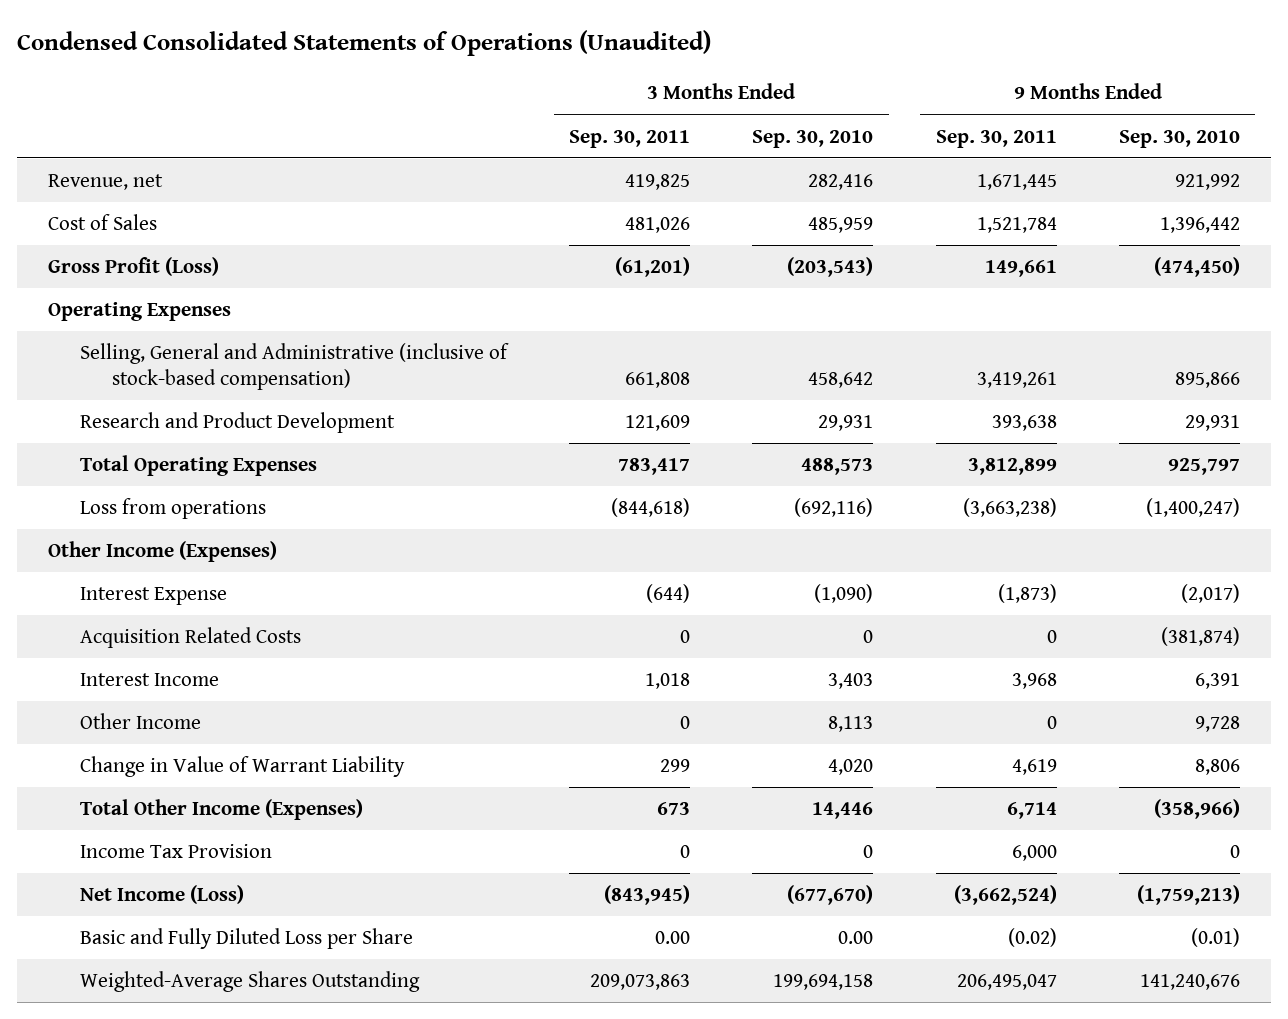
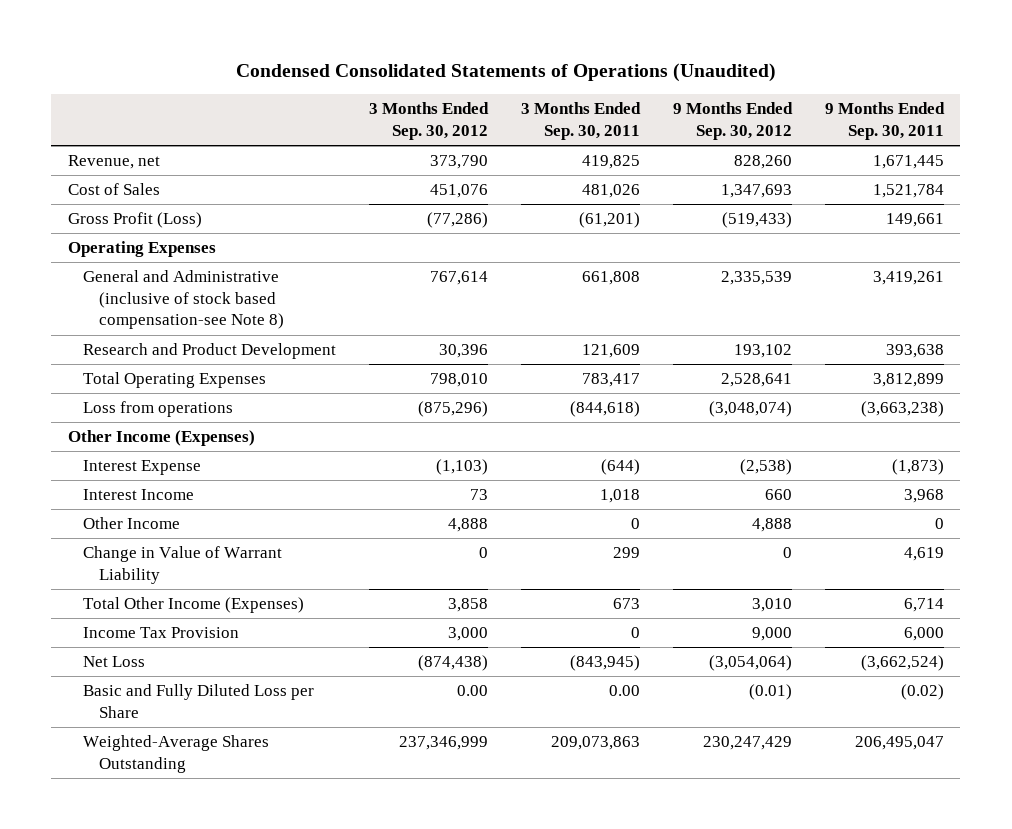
- | 3 Months Ended Sep. 30, 2011 | 3 Months Ended Sep. 30, 2010 | 9 Months Ended Sep. 30, 2011 | 9 Months Ended Sep. 30, 2010
+ | 3 Months Ended Sep. 30, 2012 | 3 Months Ended Sep. 30, 2011 | 9 Months Ended Sep. 30, 2012 | 9 Months Ended Sep. 30, 2011
- Selling, General and Administrative (inclusive of stock-based compensation) | 661,808 | 458,642 | 3,419,261 | 895,866
+ General and Administrative (inclusive of stock based compensation-see Note 8) | 767,614 | 661,808 | 2,335,539 | 3,419,261
- Acquisition Related Costs | 0 | 0 | 0 | (381,874)
- Net Income (Loss) | (843,945) | (677,670) | (3,662,524) | (1,759,213)
+ Net Loss | (874,438) | (843,945) | (3,054,064) | (3,662,524)

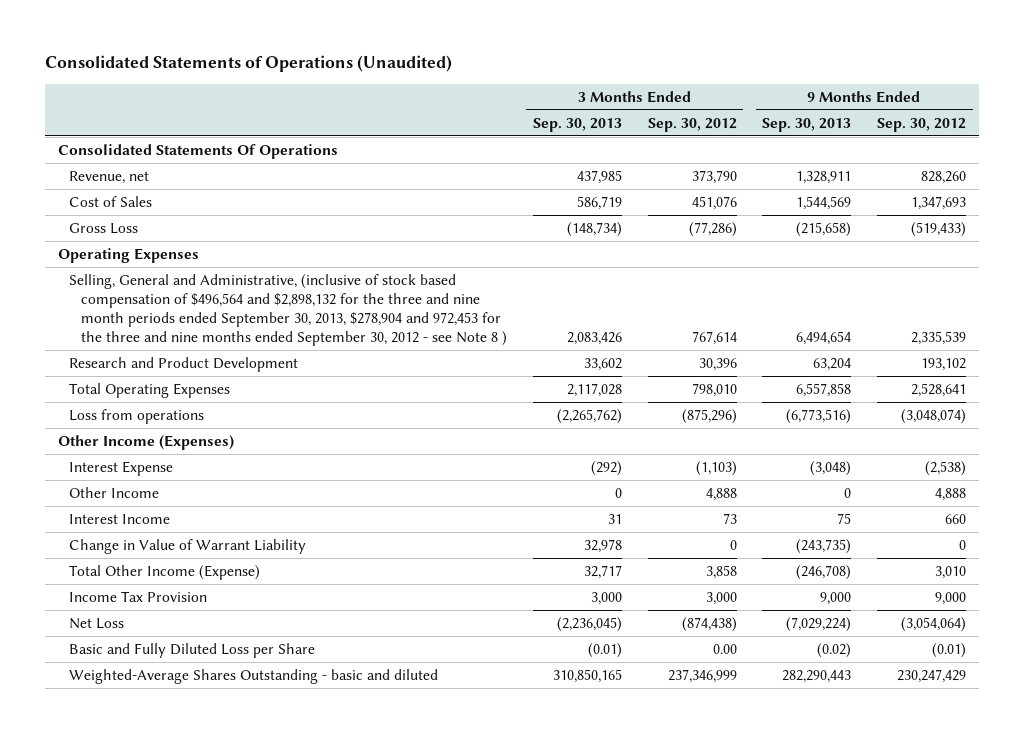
- Condensed Consolidated Statements of Operations (Unaudited)
+ Consolidated Statements of Operations (Unaudited)
- | 3 Months Ended Sep. 30, 2012 | 3 Months Ended Sep. 30, 2011 | 9 Months Ended Sep. 30, 2012 | 9 Months Ended Sep. 30, 2011
+ | 3 Months Ended Sep. 30, 2013 | 3 Months Ended Sep. 30, 2012 | 9 Months Ended Sep. 30, 2013 | 9 Months Ended Sep. 30, 2012
+ Consolidated Statements Of Operations
- Gross Profit (Loss) | (77,286) | (61,201) | (519,433) | 149,661
+ Gross Loss | (148,734) | (77,286) | (215,658) | (519,433)
- General and Administrative (inclusive of stock based compensation-see Note 8) | 767,614 | 661,808 | 2,335,539 | 3,419,261
+ Selling, General and Administrative, (inclusive of stock based compensation of $496,564 and $2,898,132 for the three and nine month periods ended September 30, 2013, $278,904 and 972,453 for the three and nine months ended September 30, 2012 - see Note 8 ) | 2,083,426 | 767,614 | 6,494,654 | 2,335,539
moved down: Interest Income | 31 | 73 | 75 | 660
- Total Other Income (Expenses) | 3,858 | 673 | 3,010 | 6,714
+ Total Other Income (Expense) | 32,717 | 3,858 | (246,708) | 3,010
- Weighted-Average Shares Outstanding | 237,346,999 | 209,073,863 | 230,247,429 | 206,495,047
+ Weighted-Average Shares Outstanding - basic and diluted | 310,850,165 | 237,346,999 | 282,290,443 | 230,247,429

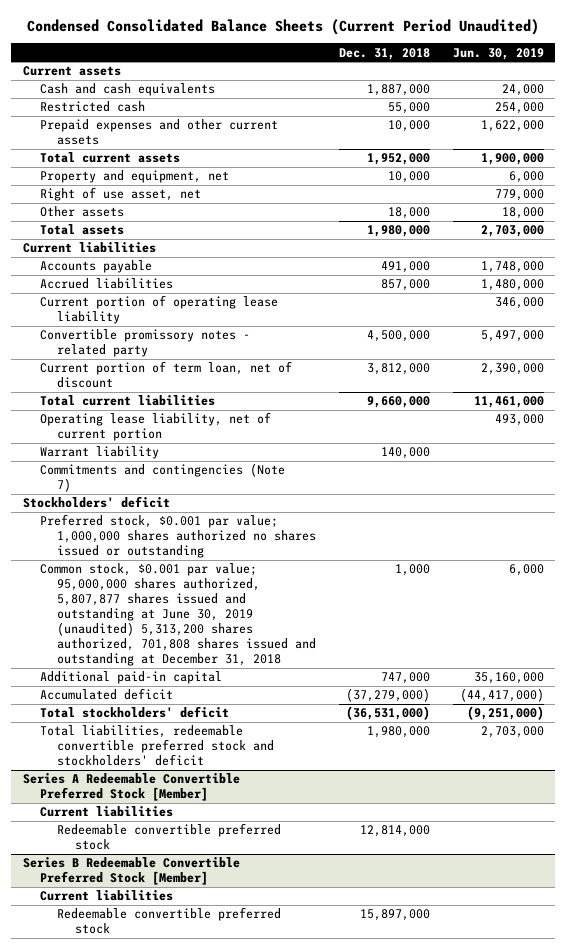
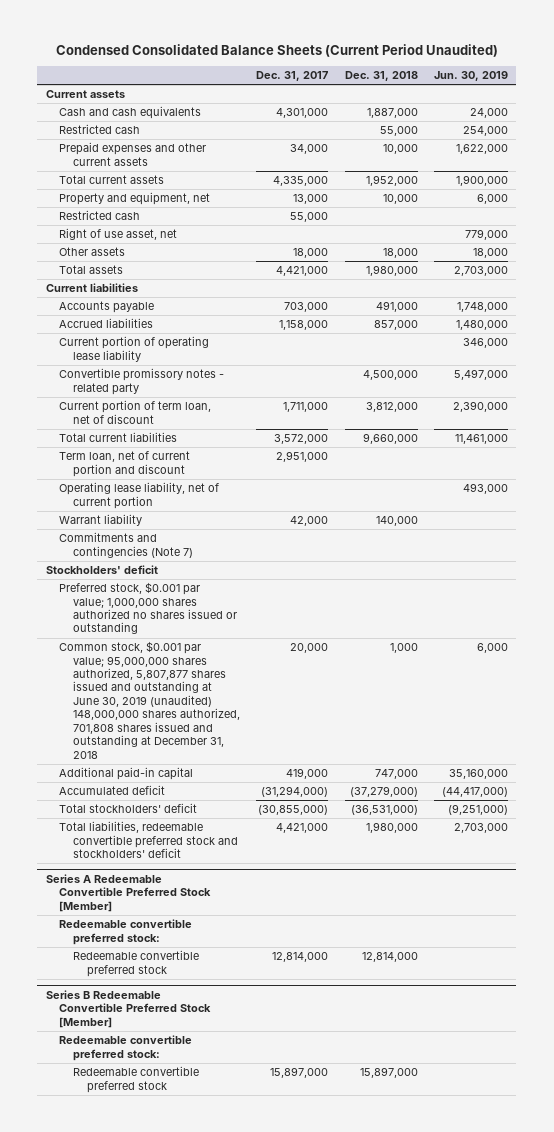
- | Dec. 31, 2018 | Jun. 30, 2019
+ | Dec. 31, 2017 | Dec. 31, 2018 | Jun. 30, 2019
+ Restricted cash | 55,000 | |
+ Term loan, net of current portion and discount | 2,951,000 | |
- Common stock, $0.001 par value; 95,000,000 shares authorized, 5,807,877 shares issued and outstanding at June 30, 2019 (unaudited) 5,313,200 shares authorized, 701,808 shares issued and outstanding at December 31, 2018 | 1,000 | 6,000
+ Common stock, $0.001 par value; 95,000,000 shares authorized, 5,807,877 shares issued and outstanding at June 30, 2019 (unaudited) 148,000,000 shares authorized, 701,808 shares issued and outstanding at December 31, 2018 | 20,000 | 1,000 | 6,000
@ Series A Redeemable Convertible Preferred Stock [Member]
- Current liabilities
+ Redeemable convertible preferred stock:
@ Series B Redeemable Convertible Preferred Stock [Member]
- Current liabilities
+ Redeemable convertible preferred stock:

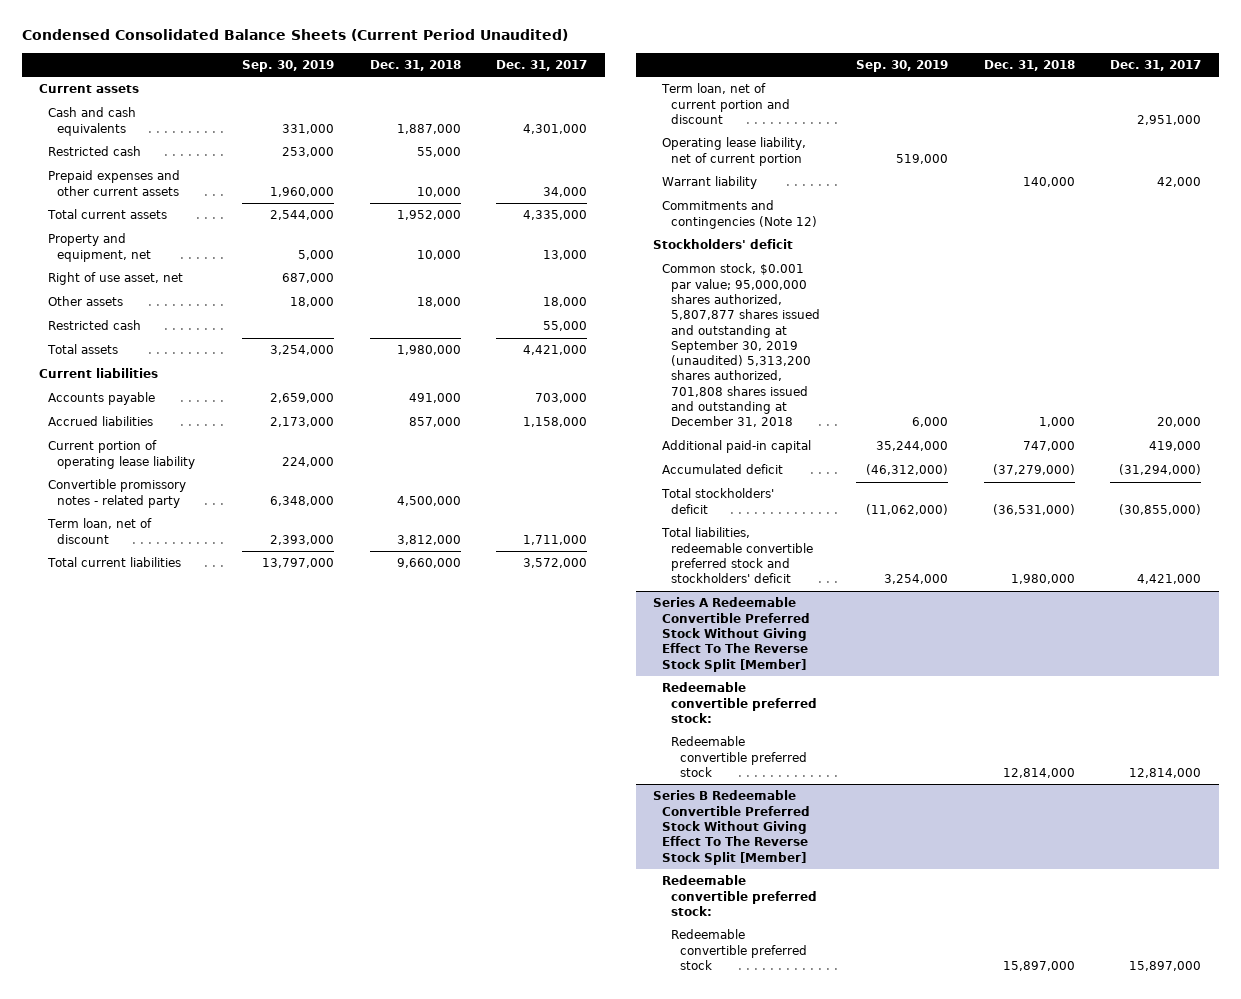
- | Dec. 31, 2017 | Dec. 31, 2018 | Jun. 30, 2019
+ | Sep. 30, 2019 | Dec. 31, 2018 | Dec. 31, 2017
moved down: Restricted cash | | | 55,000
- Current portion of term loan, net of discount | 1,711,000 | 3,812,000 | 2,390,000
+ Term loan, net of discount | 2,393,000 | 3,812,000 | 1,711,000
- Commitments and contingencies (Note 7)
+ Commitments and contingencies (Note 12)
- Preferred stock, $0.001 par value; 1,000,000 shares authorized no shares issued or outstanding
- Common stock, $0.001 par value; 95,000,000 shares authorized, 5,807,877 shares issued and outstanding at June 30, 2019 (unaudited) 148,000,000 shares authorized, 701,808 shares issued and outstanding at December 31, 2018 | 20,000 | 1,000 | 6,000
+ Common stock, $0.001 par value; 95,000,000 shares authorized, 5,807,877 shares issued and outstanding at September 30, 2019 (unaudited) 5,313,200 shares authorized, 701,808 shares issued and outstanding at December 31, 2018 | 6,000 | 1,000 | 20,000
- Series A Redeemable Convertible Preferred Stock [Member]
+ Series A Redeemable Convertible Preferred Stock Without Giving Effect To The Reverse Stock Split [Member]
- Series B Redeemable Convertible Preferred Stock [Member]
+ Series B Redeemable Convertible Preferred Stock Without Giving Effect To The Reverse Stock Split [Member]

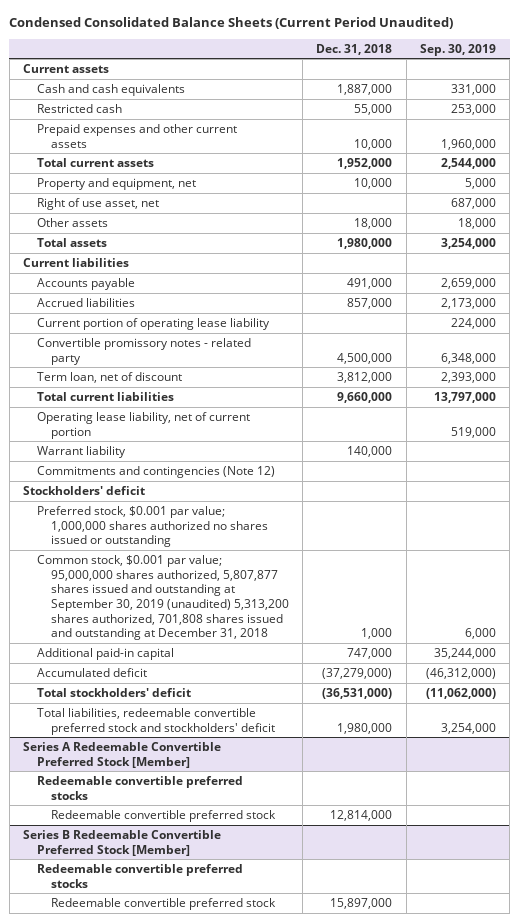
- | Sep. 30, 2019 | Dec. 31, 2018 | Dec. 31, 2017
+ | Dec. 31, 2018 | Sep. 30, 2019
- Restricted cash | | | 55,000
- Term loan, net of current portion and discount | | | 2,951,000
+ Preferred stock, $0.001 par value; 1,000,000 shares authorized no shares issued or outstanding
- Series A Redeemable Convertible Preferred Stock Without Giving Effect To The Reverse Stock Split [Member]
- Redeemable convertible preferred stock:
+ Series A Redeemable Convertible Preferred Stock [Member]
+ Redeemable convertible preferred stocks
- Series B Redeemable Convertible Preferred Stock Without Giving Effect To The Reverse Stock Split [Member]
- Redeemable convertible preferred stock:
+ Series B Redeemable Convertible Preferred Stock [Member]
+ Redeemable convertible preferred stocks

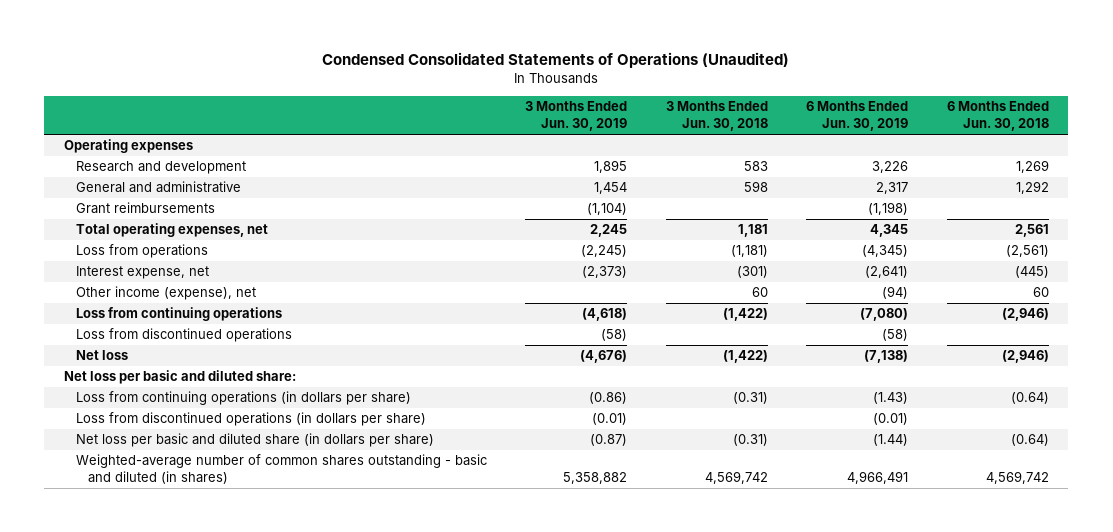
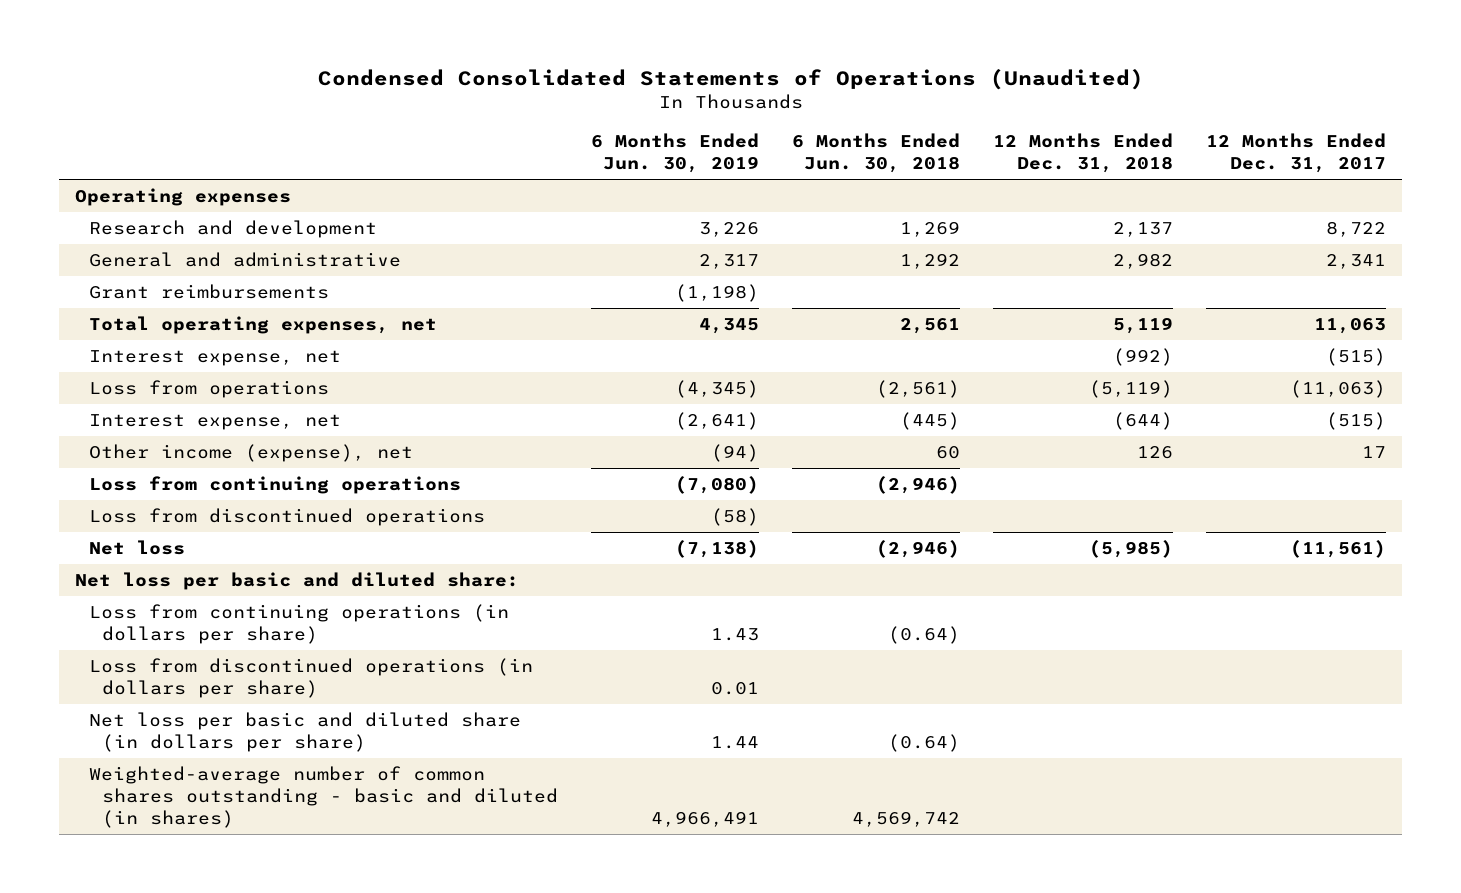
- | 3 Months Ended Jun. 30, 2019 | 3 Months Ended Jun. 30, 2018 | 6 Months Ended Jun. 30, 2019 | 6 Months Ended Jun. 30, 2018
+ | 6 Months Ended Jun. 30, 2019 | 6 Months Ended Jun. 30, 2018 | 12 Months Ended Dec. 31, 2018 | 12 Months Ended Dec. 31, 2017
+ Interest expense, net | | | (992) | (515)
- Loss from continuing operations (in dollars per share) | (0.86) | (0.31) | (1.43) | (0.64)
- Loss from discontinued operations (in dollars per share) | (0.01) | | (0.01) |
- Net loss per basic and diluted share (in dollars per share) | (0.87) | (0.31) | (1.44) | (0.64)
+ Loss from continuing operations (in dollars per share) | 1.43 | (0.64) | |
+ Loss from discontinued operations (in dollars per share) | 0.01 | | |
+ Net loss per basic and diluted share (in dollars per share) | 1.44 | (0.64) | |

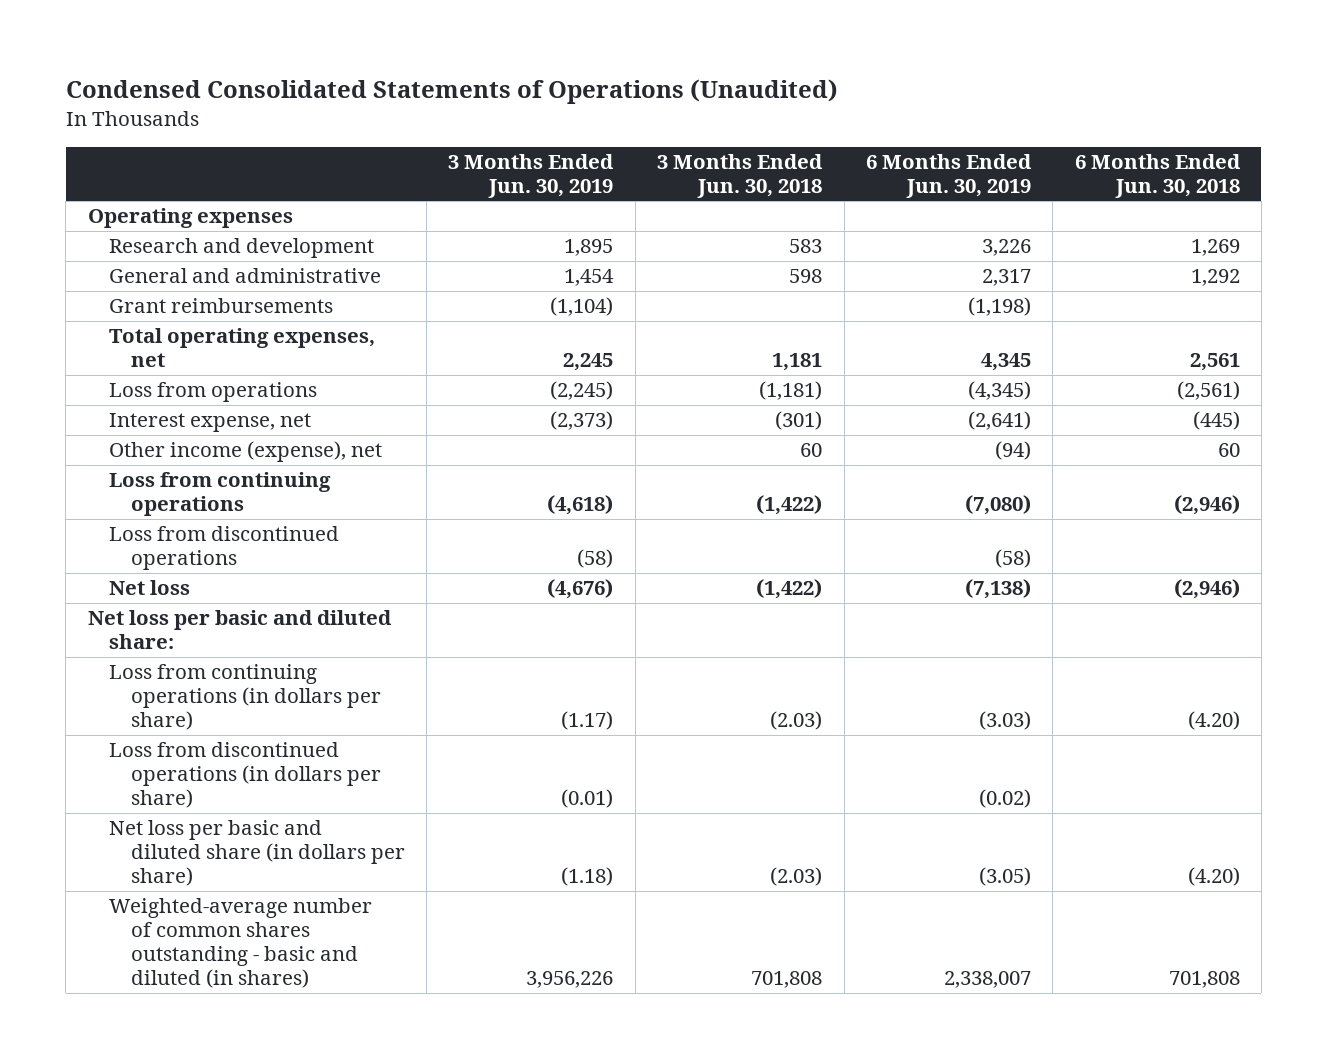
- | 6 Months Ended Jun. 30, 2019 | 6 Months Ended Jun. 30, 2018 | 12 Months Ended Dec. 31, 2018 | 12 Months Ended Dec. 31, 2017
+ | 3 Months Ended Jun. 30, 2019 | 3 Months Ended Jun. 30, 2018 | 6 Months Ended Jun. 30, 2019 | 6 Months Ended Jun. 30, 2018
- Interest expense, net | | | (992) | (515)
- Loss from continuing operations (in dollars per share) | 1.43 | (0.64) | |
- Loss from discontinued operations (in dollars per share) | 0.01 | | |
- Net loss per basic and diluted share (in dollars per share) | 1.44 | (0.64) | |
- Weighted-average number of common shares outstanding - basic and diluted (in shares) | 4,966,491 | 4,569,742 | |
+ Loss from continuing operations (in dollars per share) | (1.17) | (2.03) | (3.03) | (4.20)
+ Loss from discontinued operations (in dollars per share) | (0.01) | | (0.02) |
+ Net loss per basic and diluted share (in dollars per share) | (1.18) | (2.03) | (3.05) | (4.20)
+ Weighted-average number of common shares outstanding - basic and diluted (in shares) | 3,956,226 | 701,808 | 2,338,007 | 701,808

